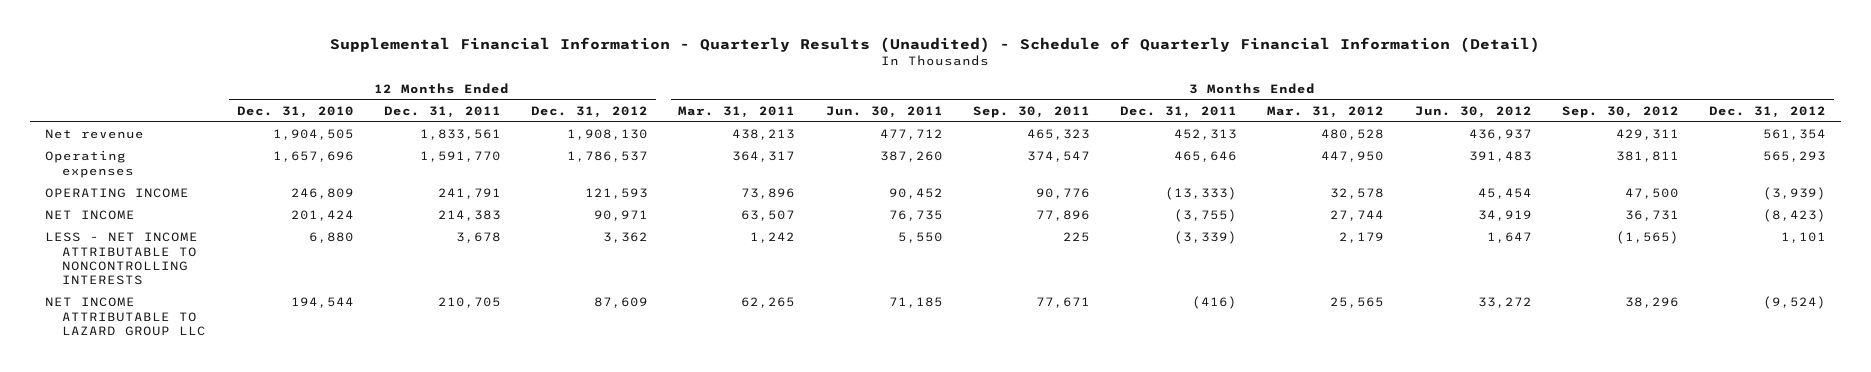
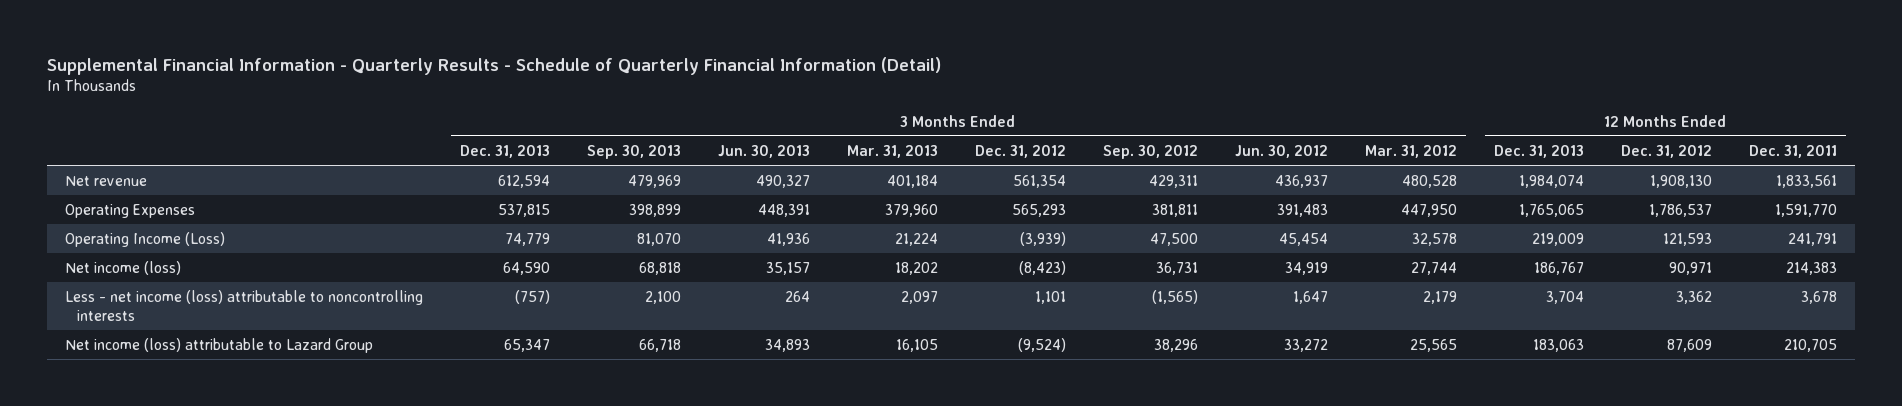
- Supplemental Financial Information - Quarterly Results (Unaudited) - Schedule of Quarterly Financial Information (Detail)
+ Supplemental Financial Information - Quarterly Results - Schedule of Quarterly Financial Information (Detail)
- | 12 Months Ended Dec. 31, 2010 | 12 Months Ended Dec. 31, 2011 | 12 Months Ended Dec. 31, 2012 | 3 Months Ended Mar. 31, 2011 | 3 Months Ended Jun. 30, 2011 | 3 Months Ended Sep. 30, 2011 | 3 Months Ended Dec. 31, 2011 | 3 Months Ended Mar. 31, 2012 | 3 Months Ended Jun. 30, 2012 | 3 Months Ended Sep. 30, 2012 | 3 Months Ended Dec. 31, 2012
+ | 3 Months Ended Dec. 31, 2013 | 3 Months Ended Sep. 30, 2013 | 3 Months Ended Jun. 30, 2013 | 3 Months Ended Mar. 31, 2013 | 3 Months Ended Dec. 31, 2012 | 3 Months Ended Sep. 30, 2012 | 3 Months Ended Jun. 30, 2012 | 3 Months Ended Mar. 31, 2012 | 12 Months Ended Dec. 31, 2013 | 12 Months Ended Dec. 31, 2012 | 12 Months Ended Dec. 31, 2011
- Operating expenses | 1,657,696 | 1,591,770 | 1,786,537 | 364,317 | 387,260 | 374,547 | 465,646 | 447,950 | 391,483 | 381,811 | 565,293
- OPERATING INCOME | 246,809 | 241,791 | 121,593 | 73,896 | 90,452 | 90,776 | (13,333) | 32,578 | 45,454 | 47,500 | (3,939)
- NET INCOME | 201,424 | 214,383 | 90,971 | 63,507 | 76,735 | 77,896 | (3,755) | 27,744 | 34,919 | 36,731 | (8,423)
- LESS - NET INCOME ATTRIBUTABLE TO NONCONTROLLING INTERESTS | 6,880 | 3,678 | 3,362 | 1,242 | 5,550 | 225 | (3,339) | 2,179 | 1,647 | (1,565) | 1,101
- NET INCOME ATTRIBUTABLE TO LAZARD GROUP LLC | 194,544 | 210,705 | 87,609 | 62,265 | 71,185 | 77,671 | (416) | 25,565 | 33,272 | 38,296 | (9,524)
+ Operating Expenses | 537,815 | 398,899 | 448,391 | 379,960 | 565,293 | 381,811 | 391,483 | 447,950 | 1,765,065 | 1,786,537 | 1,591,770
+ Operating Income (Loss) | 74,779 | 81,070 | 41,936 | 21,224 | (3,939) | 47,500 | 45,454 | 32,578 | 219,009 | 121,593 | 241,791
+ Net income (loss) | 64,590 | 68,818 | 35,157 | 18,202 | (8,423) | 36,731 | 34,919 | 27,744 | 186,767 | 90,971 | 214,383
+ Less - net income (loss) attributable to noncontrolling interests | (757) | 2,100 | 264 | 2,097 | 1,101 | (1,565) | 1,647 | 2,179 | 3,704 | 3,362 | 3,678
+ Net income (loss) attributable to Lazard Group | 65,347 | 66,718 | 34,893 | 16,105 | (9,524) | 38,296 | 33,272 | 25,565 | 183,063 | 87,609 | 210,705

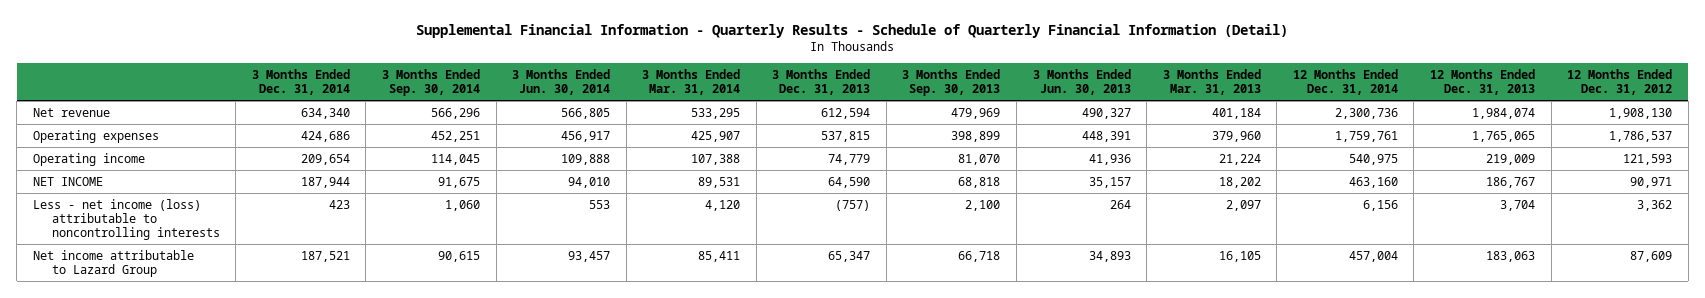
- | 3 Months Ended Dec. 31, 2013 | 3 Months Ended Sep. 30, 2013 | 3 Months Ended Jun. 30, 2013 | 3 Months Ended Mar. 31, 2013 | 3 Months Ended Dec. 31, 2012 | 3 Months Ended Sep. 30, 2012 | 3 Months Ended Jun. 30, 2012 | 3 Months Ended Mar. 31, 2012 | 12 Months Ended Dec. 31, 2013 | 12 Months Ended Dec. 31, 2012 | 12 Months Ended Dec. 31, 2011
+ | 3 Months Ended Dec. 31, 2014 | 3 Months Ended Sep. 30, 2014 | 3 Months Ended Jun. 30, 2014 | 3 Months Ended Mar. 31, 2014 | 3 Months Ended Dec. 31, 2013 | 3 Months Ended Sep. 30, 2013 | 3 Months Ended Jun. 30, 2013 | 3 Months Ended Mar. 31, 2013 | 12 Months Ended Dec. 31, 2014 | 12 Months Ended Dec. 31, 2013 | 12 Months Ended Dec. 31, 2012
- Operating Expenses | 537,815 | 398,899 | 448,391 | 379,960 | 565,293 | 381,811 | 391,483 | 447,950 | 1,765,065 | 1,786,537 | 1,591,770
- Operating Income (Loss) | 74,779 | 81,070 | 41,936 | 21,224 | (3,939) | 47,500 | 45,454 | 32,578 | 219,009 | 121,593 | 241,791
- Net income (loss) | 64,590 | 68,818 | 35,157 | 18,202 | (8,423) | 36,731 | 34,919 | 27,744 | 186,767 | 90,971 | 214,383
+ Operating expenses | 424,686 | 452,251 | 456,917 | 425,907 | 537,815 | 398,899 | 448,391 | 379,960 | 1,759,761 | 1,765,065 | 1,786,537
+ Operating income | 209,654 | 114,045 | 109,888 | 107,388 | 74,779 | 81,070 | 41,936 | 21,224 | 540,975 | 219,009 | 121,593
+ NET INCOME | 187,944 | 91,675 | 94,010 | 89,531 | 64,590 | 68,818 | 35,157 | 18,202 | 463,160 | 186,767 | 90,971
- Net income (loss) attributable to Lazard Group | 65,347 | 66,718 | 34,893 | 16,105 | (9,524) | 38,296 | 33,272 | 25,565 | 183,063 | 87,609 | 210,705
+ Net income attributable to Lazard Group | 187,521 | 90,615 | 93,457 | 85,411 | 65,347 | 66,718 | 34,893 | 16,105 | 457,004 | 183,063 | 87,609

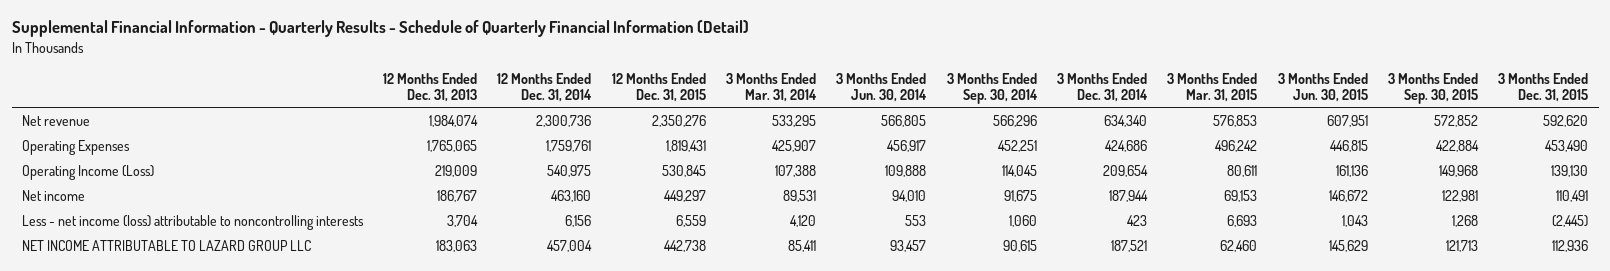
- | 3 Months Ended Dec. 31, 2014 | 3 Months Ended Sep. 30, 2014 | 3 Months Ended Jun. 30, 2014 | 3 Months Ended Mar. 31, 2014 | 3 Months Ended Dec. 31, 2013 | 3 Months Ended Sep. 30, 2013 | 3 Months Ended Jun. 30, 2013 | 3 Months Ended Mar. 31, 2013 | 12 Months Ended Dec. 31, 2014 | 12 Months Ended Dec. 31, 2013 | 12 Months Ended Dec. 31, 2012
+ | 12 Months Ended Dec. 31, 2013 | 12 Months Ended Dec. 31, 2014 | 12 Months Ended Dec. 31, 2015 | 3 Months Ended Mar. 31, 2014 | 3 Months Ended Jun. 30, 2014 | 3 Months Ended Sep. 30, 2014 | 3 Months Ended Dec. 31, 2014 | 3 Months Ended Mar. 31, 2015 | 3 Months Ended Jun. 30, 2015 | 3 Months Ended Sep. 30, 2015 | 3 Months Ended Dec. 31, 2015
- Operating expenses | 424,686 | 452,251 | 456,917 | 425,907 | 537,815 | 398,899 | 448,391 | 379,960 | 1,759,761 | 1,765,065 | 1,786,537
- Operating income | 209,654 | 114,045 | 109,888 | 107,388 | 74,779 | 81,070 | 41,936 | 21,224 | 540,975 | 219,009 | 121,593
- NET INCOME | 187,944 | 91,675 | 94,010 | 89,531 | 64,590 | 68,818 | 35,157 | 18,202 | 463,160 | 186,767 | 90,971
+ Operating Expenses | 1,765,065 | 1,759,761 | 1,819,431 | 425,907 | 456,917 | 452,251 | 424,686 | 496,242 | 446,815 | 422,884 | 453,490
+ Operating Income (Loss) | 219,009 | 540,975 | 530,845 | 107,388 | 109,888 | 114,045 | 209,654 | 80,611 | 161,136 | 149,968 | 139,130
+ Net income | 186,767 | 463,160 | 449,297 | 89,531 | 94,010 | 91,675 | 187,944 | 69,153 | 146,672 | 122,981 | 110,491
- Net income attributable to Lazard Group | 187,521 | 90,615 | 93,457 | 85,411 | 65,347 | 66,718 | 34,893 | 16,105 | 457,004 | 183,063 | 87,609
+ NET INCOME ATTRIBUTABLE TO LAZARD GROUP LLC | 183,063 | 457,004 | 442,738 | 85,411 | 93,457 | 90,615 | 187,521 | 62,460 | 145,629 | 121,713 | 112,936

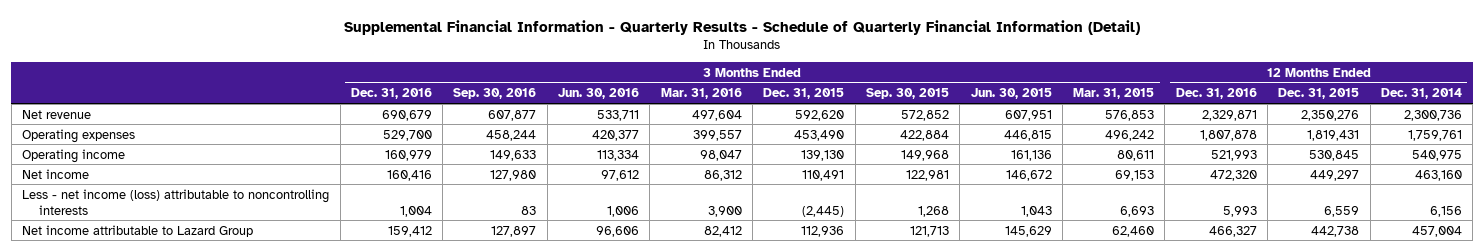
- | 12 Months Ended Dec. 31, 2013 | 12 Months Ended Dec. 31, 2014 | 12 Months Ended Dec. 31, 2015 | 3 Months Ended Mar. 31, 2014 | 3 Months Ended Jun. 30, 2014 | 3 Months Ended Sep. 30, 2014 | 3 Months Ended Dec. 31, 2014 | 3 Months Ended Mar. 31, 2015 | 3 Months Ended Jun. 30, 2015 | 3 Months Ended Sep. 30, 2015 | 3 Months Ended Dec. 31, 2015
+ | 3 Months Ended Dec. 31, 2016 | 3 Months Ended Sep. 30, 2016 | 3 Months Ended Jun. 30, 2016 | 3 Months Ended Mar. 31, 2016 | 3 Months Ended Dec. 31, 2015 | 3 Months Ended Sep. 30, 2015 | 3 Months Ended Jun. 30, 2015 | 3 Months Ended Mar. 31, 2015 | 12 Months Ended Dec. 31, 2016 | 12 Months Ended Dec. 31, 2015 | 12 Months Ended Dec. 31, 2014
- Operating Expenses | 1,765,065 | 1,759,761 | 1,819,431 | 425,907 | 456,917 | 452,251 | 424,686 | 496,242 | 446,815 | 422,884 | 453,490
- Operating Income (Loss) | 219,009 | 540,975 | 530,845 | 107,388 | 109,888 | 114,045 | 209,654 | 80,611 | 161,136 | 149,968 | 139,130
+ Operating expenses | 529,700 | 458,244 | 420,377 | 399,557 | 453,490 | 422,884 | 446,815 | 496,242 | 1,807,878 | 1,819,431 | 1,759,761
+ Operating income | 160,979 | 149,633 | 113,334 | 98,047 | 139,130 | 149,968 | 161,136 | 80,611 | 521,993 | 530,845 | 540,975
- NET INCOME ATTRIBUTABLE TO LAZARD GROUP LLC | 183,063 | 457,004 | 442,738 | 85,411 | 93,457 | 90,615 | 187,521 | 62,460 | 145,629 | 121,713 | 112,936
+ Net income attributable to Lazard Group | 159,412 | 127,897 | 96,606 | 82,412 | 112,936 | 121,713 | 145,629 | 62,460 | 466,327 | 442,738 | 457,004

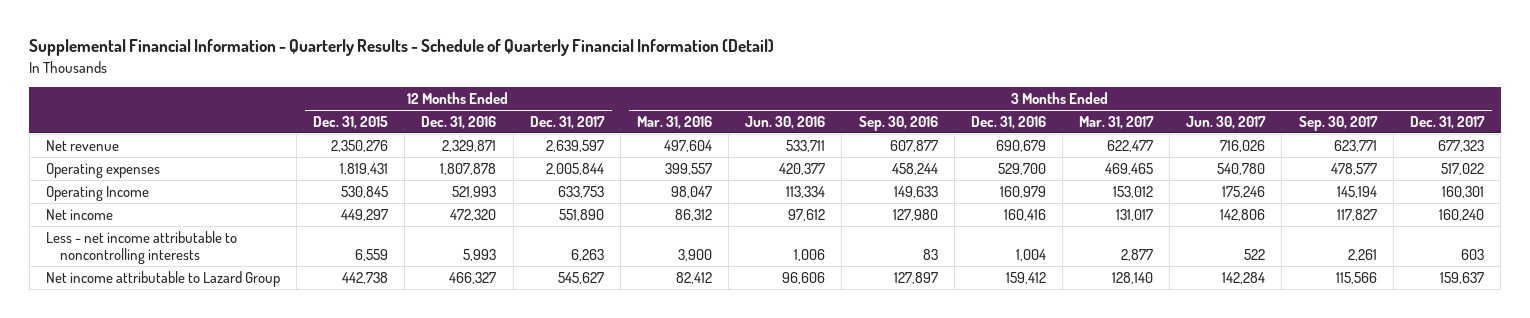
- | 3 Months Ended Dec. 31, 2016 | 3 Months Ended Sep. 30, 2016 | 3 Months Ended Jun. 30, 2016 | 3 Months Ended Mar. 31, 2016 | 3 Months Ended Dec. 31, 2015 | 3 Months Ended Sep. 30, 2015 | 3 Months Ended Jun. 30, 2015 | 3 Months Ended Mar. 31, 2015 | 12 Months Ended Dec. 31, 2016 | 12 Months Ended Dec. 31, 2015 | 12 Months Ended Dec. 31, 2014
+ | 12 Months Ended Dec. 31, 2015 | 12 Months Ended Dec. 31, 2016 | 12 Months Ended Dec. 31, 2017 | 3 Months Ended Mar. 31, 2016 | 3 Months Ended Jun. 30, 2016 | 3 Months Ended Sep. 30, 2016 | 3 Months Ended Dec. 31, 2016 | 3 Months Ended Mar. 31, 2017 | 3 Months Ended Jun. 30, 2017 | 3 Months Ended Sep. 30, 2017 | 3 Months Ended Dec. 31, 2017
- Operating income | 160,979 | 149,633 | 113,334 | 98,047 | 139,130 | 149,968 | 161,136 | 80,611 | 521,993 | 530,845 | 540,975
+ Operating Income | 530,845 | 521,993 | 633,753 | 98,047 | 113,334 | 149,633 | 160,979 | 153,012 | 175,246 | 145,194 | 160,301
- Less - net income (loss) attributable to noncontrolling interests | 1,004 | 83 | 1,006 | 3,900 | (2,445) | 1,268 | 1,043 | 6,693 | 5,993 | 6,559 | 6,156
+ Less - net income attributable to noncontrolling interests | 6,559 | 5,993 | 6,263 | 3,900 | 1,006 | 83 | 1,004 | 2,877 | 522 | 2,261 | 603

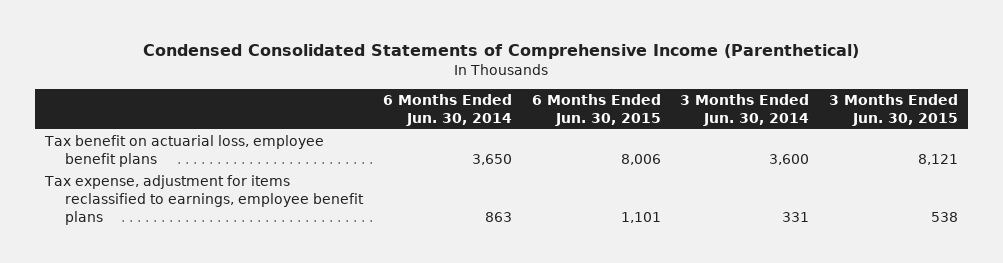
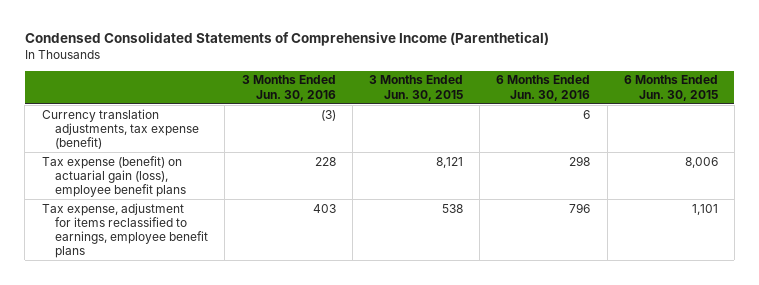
- | 6 Months Ended Jun. 30, 2014 | 6 Months Ended Jun. 30, 2015 | 3 Months Ended Jun. 30, 2014 | 3 Months Ended Jun. 30, 2015
+ | 3 Months Ended Jun. 30, 2016 | 3 Months Ended Jun. 30, 2015 | 6 Months Ended Jun. 30, 2016 | 6 Months Ended Jun. 30, 2015
- Tax benefit on actuarial loss, employee benefit plans | 3,650 | 8,006 | 3,600 | 8,121
+ Currency translation adjustments, tax expense (benefit) | (3) | | 6 |
+ Tax expense (benefit) on actuarial gain (loss), employee benefit plans | 228 | 8,121 | 298 | 8,006

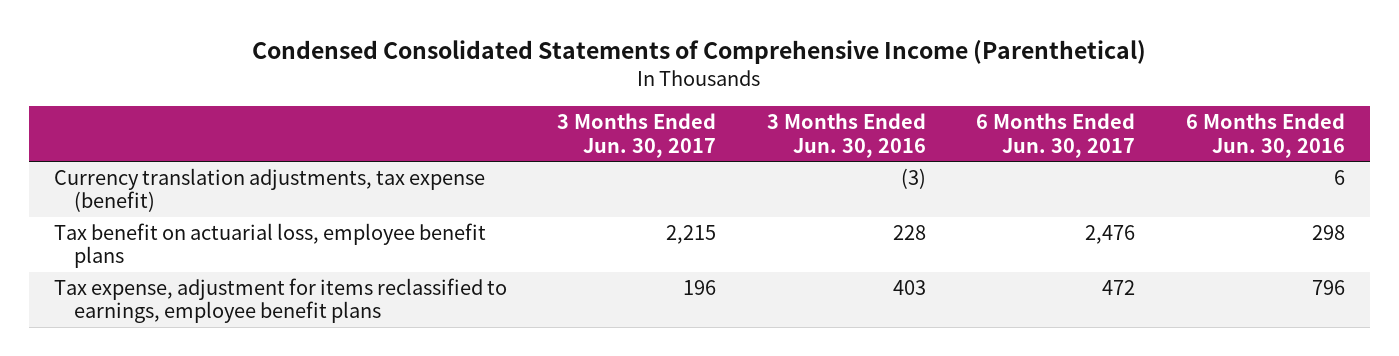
- | 3 Months Ended Jun. 30, 2016 | 3 Months Ended Jun. 30, 2015 | 6 Months Ended Jun. 30, 2016 | 6 Months Ended Jun. 30, 2015
+ | 3 Months Ended Jun. 30, 2017 | 3 Months Ended Jun. 30, 2016 | 6 Months Ended Jun. 30, 2017 | 6 Months Ended Jun. 30, 2016
- Tax expense (benefit) on actuarial gain (loss), employee benefit plans | 228 | 8,121 | 298 | 8,006
+ Tax benefit on actuarial loss, employee benefit plans | 2,215 | 228 | 2,476 | 298

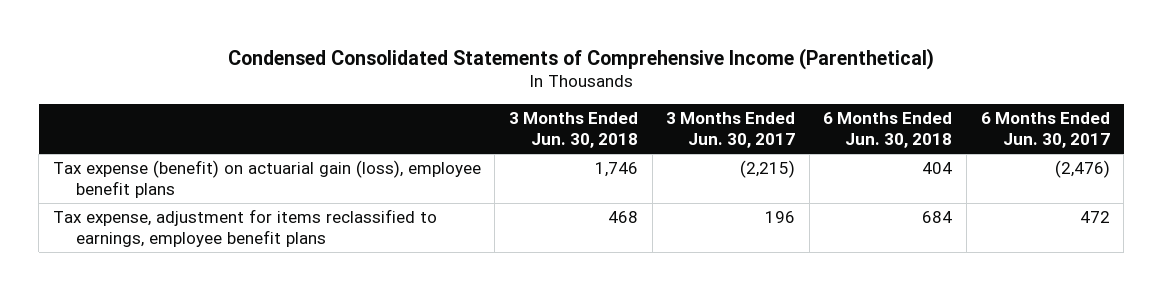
- | 3 Months Ended Jun. 30, 2017 | 3 Months Ended Jun. 30, 2016 | 6 Months Ended Jun. 30, 2017 | 6 Months Ended Jun. 30, 2016
+ | 3 Months Ended Jun. 30, 2018 | 3 Months Ended Jun. 30, 2017 | 6 Months Ended Jun. 30, 2018 | 6 Months Ended Jun. 30, 2017
- Currency translation adjustments, tax expense (benefit) | | (3) | | 6
- Tax benefit on actuarial loss, employee benefit plans | 2,215 | 228 | 2,476 | 298
+ Tax expense (benefit) on actuarial gain (loss), employee benefit plans | 1,746 | (2,215) | 404 | (2,476)

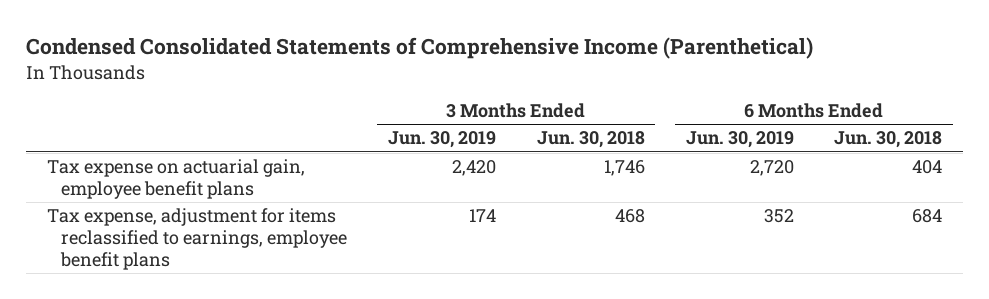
- | 3 Months Ended Jun. 30, 2018 | 3 Months Ended Jun. 30, 2017 | 6 Months Ended Jun. 30, 2018 | 6 Months Ended Jun. 30, 2017
+ | 3 Months Ended Jun. 30, 2019 | 3 Months Ended Jun. 30, 2018 | 6 Months Ended Jun. 30, 2019 | 6 Months Ended Jun. 30, 2018
- Tax expense (benefit) on actuarial gain (loss), employee benefit plans | 1,746 | (2,215) | 404 | (2,476)
+ Tax expense on actuarial gain, employee benefit plans | 2,420 | 1,746 | 2,720 | 404

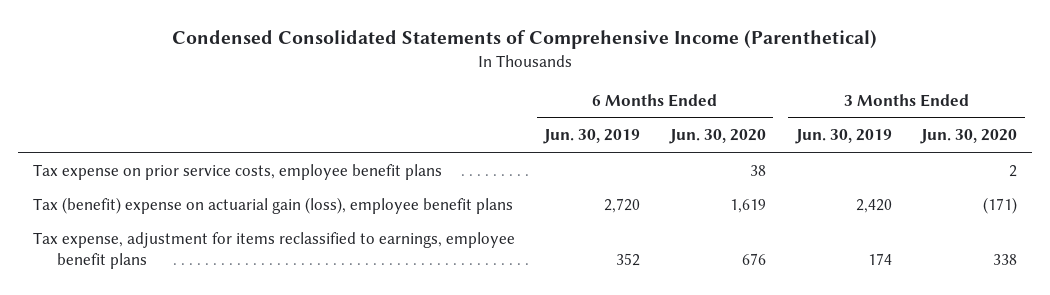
- | 3 Months Ended Jun. 30, 2019 | 3 Months Ended Jun. 30, 2018 | 6 Months Ended Jun. 30, 2019 | 6 Months Ended Jun. 30, 2018
+ | 6 Months Ended Jun. 30, 2019 | 6 Months Ended Jun. 30, 2020 | 3 Months Ended Jun. 30, 2019 | 3 Months Ended Jun. 30, 2020
- Tax expense on actuarial gain, employee benefit plans | 2,420 | 1,746 | 2,720 | 404
+ Tax expense on prior service costs, employee benefit plans | | 38 | | 2
+ Tax (benefit) expense on actuarial gain (loss), employee benefit plans | 2,720 | 1,619 | 2,420 | (171)

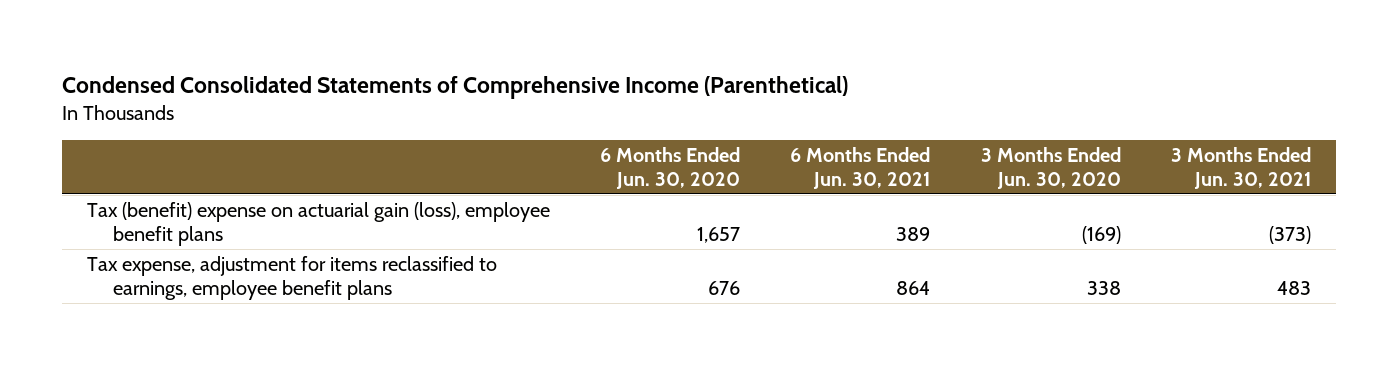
- | 6 Months Ended Jun. 30, 2019 | 6 Months Ended Jun. 30, 2020 | 3 Months Ended Jun. 30, 2019 | 3 Months Ended Jun. 30, 2020
+ | 6 Months Ended Jun. 30, 2020 | 6 Months Ended Jun. 30, 2021 | 3 Months Ended Jun. 30, 2020 | 3 Months Ended Jun. 30, 2021
- Tax expense on prior service costs, employee benefit plans | | 38 | | 2
- Tax (benefit) expense on actuarial gain (loss), employee benefit plans | 2,720 | 1,619 | 2,420 | (171)
+ Tax (benefit) expense on actuarial gain (loss), employee benefit plans | 1,657 | 389 | (169) | (373)

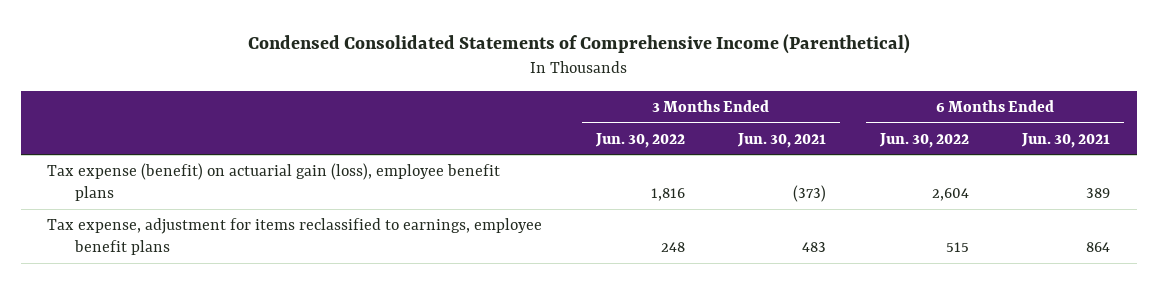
- | 6 Months Ended Jun. 30, 2020 | 6 Months Ended Jun. 30, 2021 | 3 Months Ended Jun. 30, 2020 | 3 Months Ended Jun. 30, 2021
+ | 3 Months Ended Jun. 30, 2022 | 3 Months Ended Jun. 30, 2021 | 6 Months Ended Jun. 30, 2022 | 6 Months Ended Jun. 30, 2021
- Tax (benefit) expense on actuarial gain (loss), employee benefit plans | 1,657 | 389 | (169) | (373)
+ Tax expense (benefit) on actuarial gain (loss), employee benefit plans | 1,816 | (373) | 2,604 | 389

